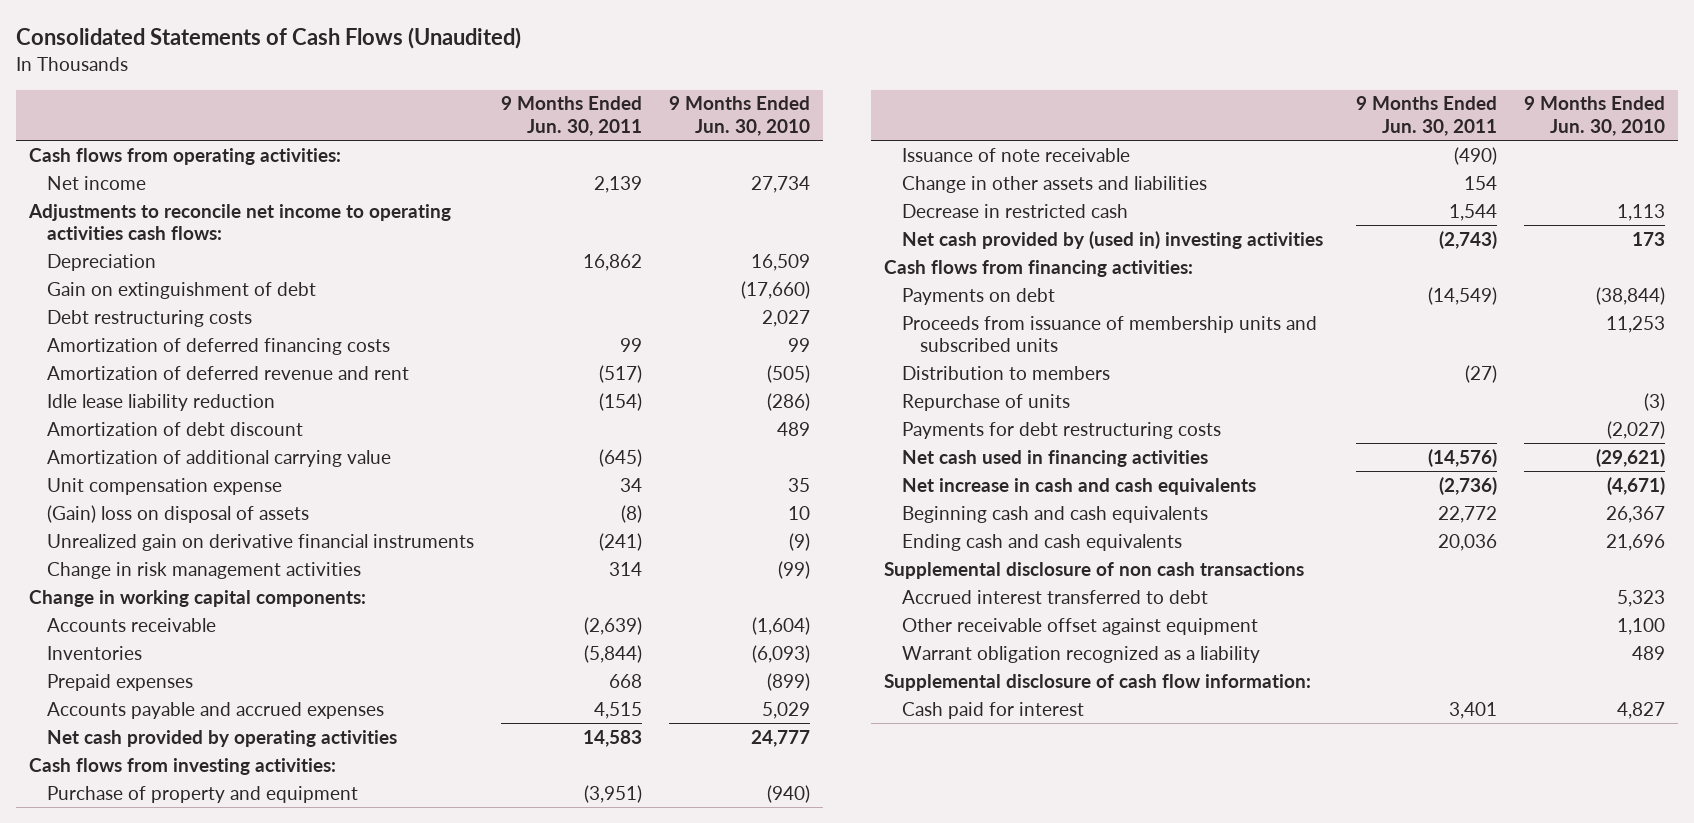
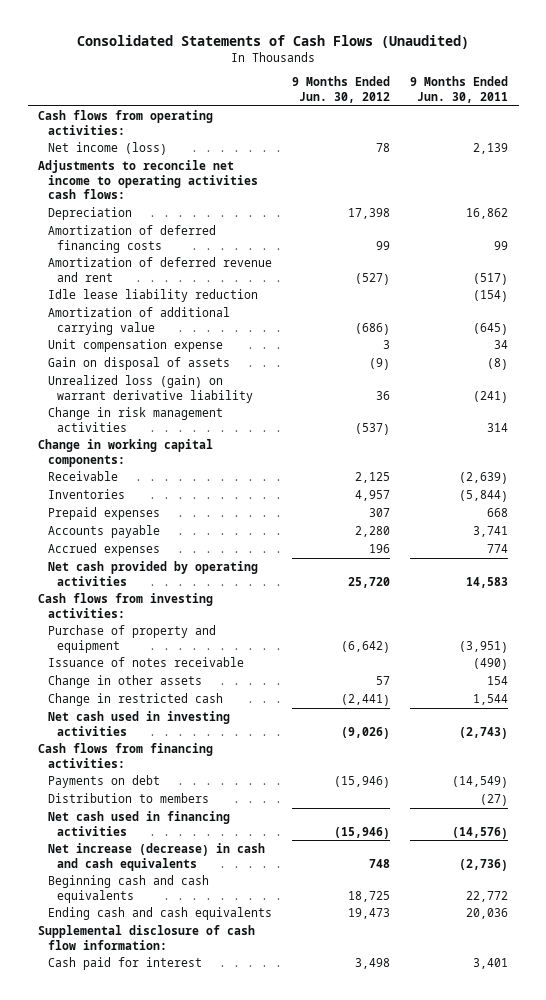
- | 9 Months Ended Jun. 30, 2011 | 9 Months Ended Jun. 30, 2010
+ | 9 Months Ended Jun. 30, 2012 | 9 Months Ended Jun. 30, 2011
- Net income | 2,139 | 27,734
+ Net income (loss) | 78 | 2,139
- Gain on extinguishment of debt | | (17,660)
- Debt restructuring costs | | 2,027
- Amortization of debt discount | | 489
- (Gain) loss on disposal of assets | (8) | 10
- Unrealized gain on derivative financial instruments | (241) | (9)
+ Gain on disposal of assets | (9) | (8)
+ Unrealized loss (gain) on warrant derivative liability | 36 | (241)
- Accounts receivable | (2,639) | (1,604)
+ Receivable | 2,125 | (2,639)
- Accounts payable and accrued expenses | 4,515 | 5,029
+ Accounts payable | 2,280 | 3,741
+ Accrued expenses | 196 | 774
- Issuance of note receivable | (490) |
- Change in other assets and liabilities | 154 |
- Decrease in restricted cash | 1,544 | 1,113
- Net cash provided by (used in) investing activities | (2,743) | 173
+ Issuance of notes receivable | | (490)
+ Change in other assets | 57 | 154
+ Change in restricted cash | (2,441) | 1,544
+ Net cash used in investing activities | (9,026) | (2,743)
- Proceeds from issuance of membership units and subscribed units | | 11,253
- Repurchase of units | | (3)
- Payments for debt restructuring costs | | (2,027)
- Net increase in cash and cash equivalents | (2,736) | (4,671)
+ Net increase (decrease) in cash and cash equivalents | 748 | (2,736)
- Supplemental disclosure of non cash transactions
- Accrued interest transferred to debt | | 5,323
- Other receivable offset against equipment | | 1,100
- Warrant obligation recognized as a liability | | 489

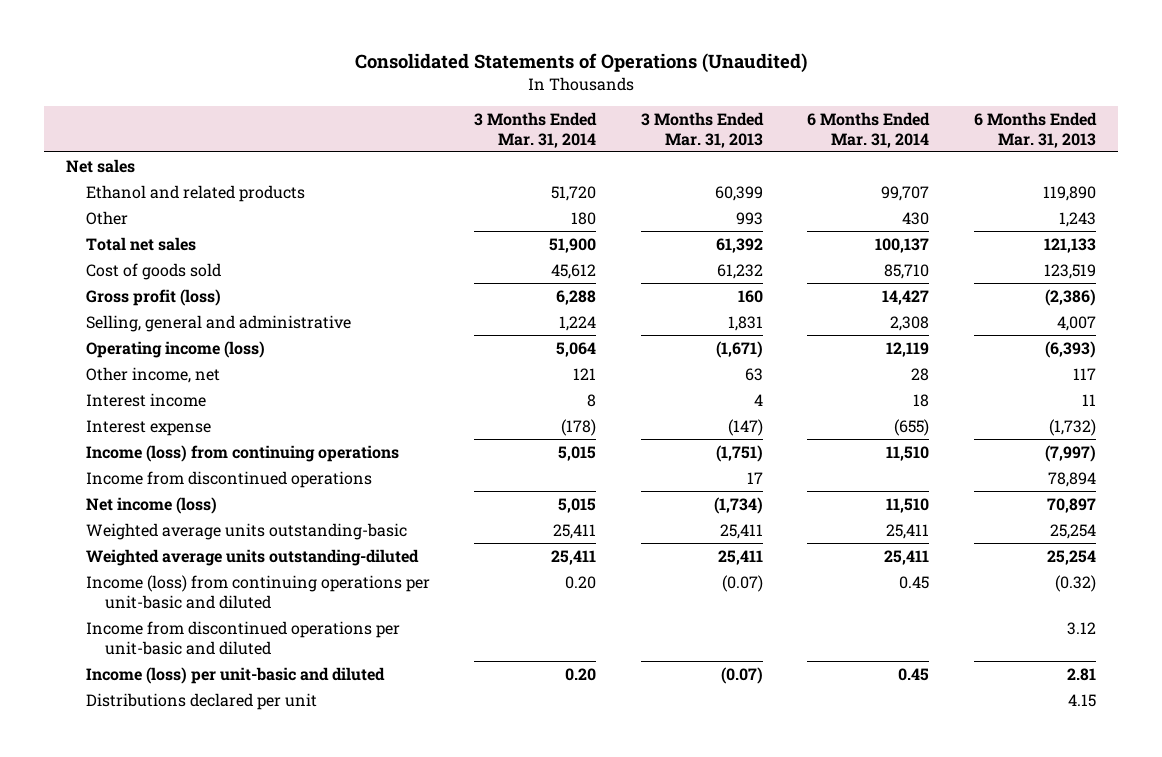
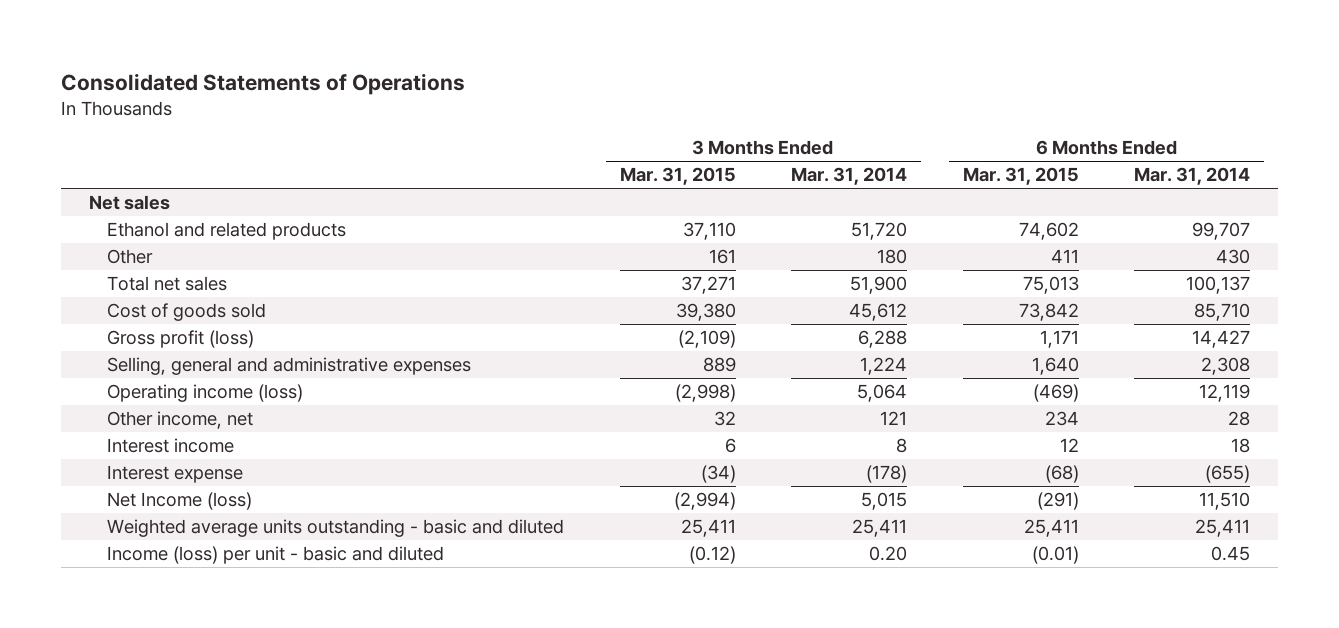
- Consolidated Statements of Operations (Unaudited)
+ Consolidated Statements of Operations
- | 3 Months Ended Mar. 31, 2014 | 3 Months Ended Mar. 31, 2013 | 6 Months Ended Mar. 31, 2014 | 6 Months Ended Mar. 31, 2013
+ | 3 Months Ended Mar. 31, 2015 | 3 Months Ended Mar. 31, 2014 | 6 Months Ended Mar. 31, 2015 | 6 Months Ended Mar. 31, 2014
- Selling, general and administrative | 1,224 | 1,831 | 2,308 | 4,007
+ Selling, general and administrative expenses | 889 | 1,224 | 1,640 | 2,308
- Income (loss) from continuing operations | 5,015 | (1,751) | 11,510 | (7,997)
- Income from discontinued operations | | 17 | | 78,894
- Net income (loss) | 5,015 | (1,734) | 11,510 | 70,897
- Weighted average units outstanding-basic | 25,411 | 25,411 | 25,411 | 25,254
- Weighted average units outstanding-diluted | 25,411 | 25,411 | 25,411 | 25,254
- Income (loss) from continuing operations per unit-basic and diluted | 0.20 | (0.07) | 0.45 | (0.32)
- Income from discontinued operations per unit-basic and diluted | | | | 3.12
- Income (loss) per unit-basic and diluted | 0.20 | (0.07) | 0.45 | 2.81
- Distributions declared per unit | | | | 4.15
+ Net Income (loss) | (2,994) | 5,015 | (291) | 11,510
+ Weighted average units outstanding - basic and diluted | 25,411 | 25,411 | 25,411 | 25,411
+ Income (loss) per unit - basic and diluted | (0.12) | 0.20 | (0.01) | 0.45

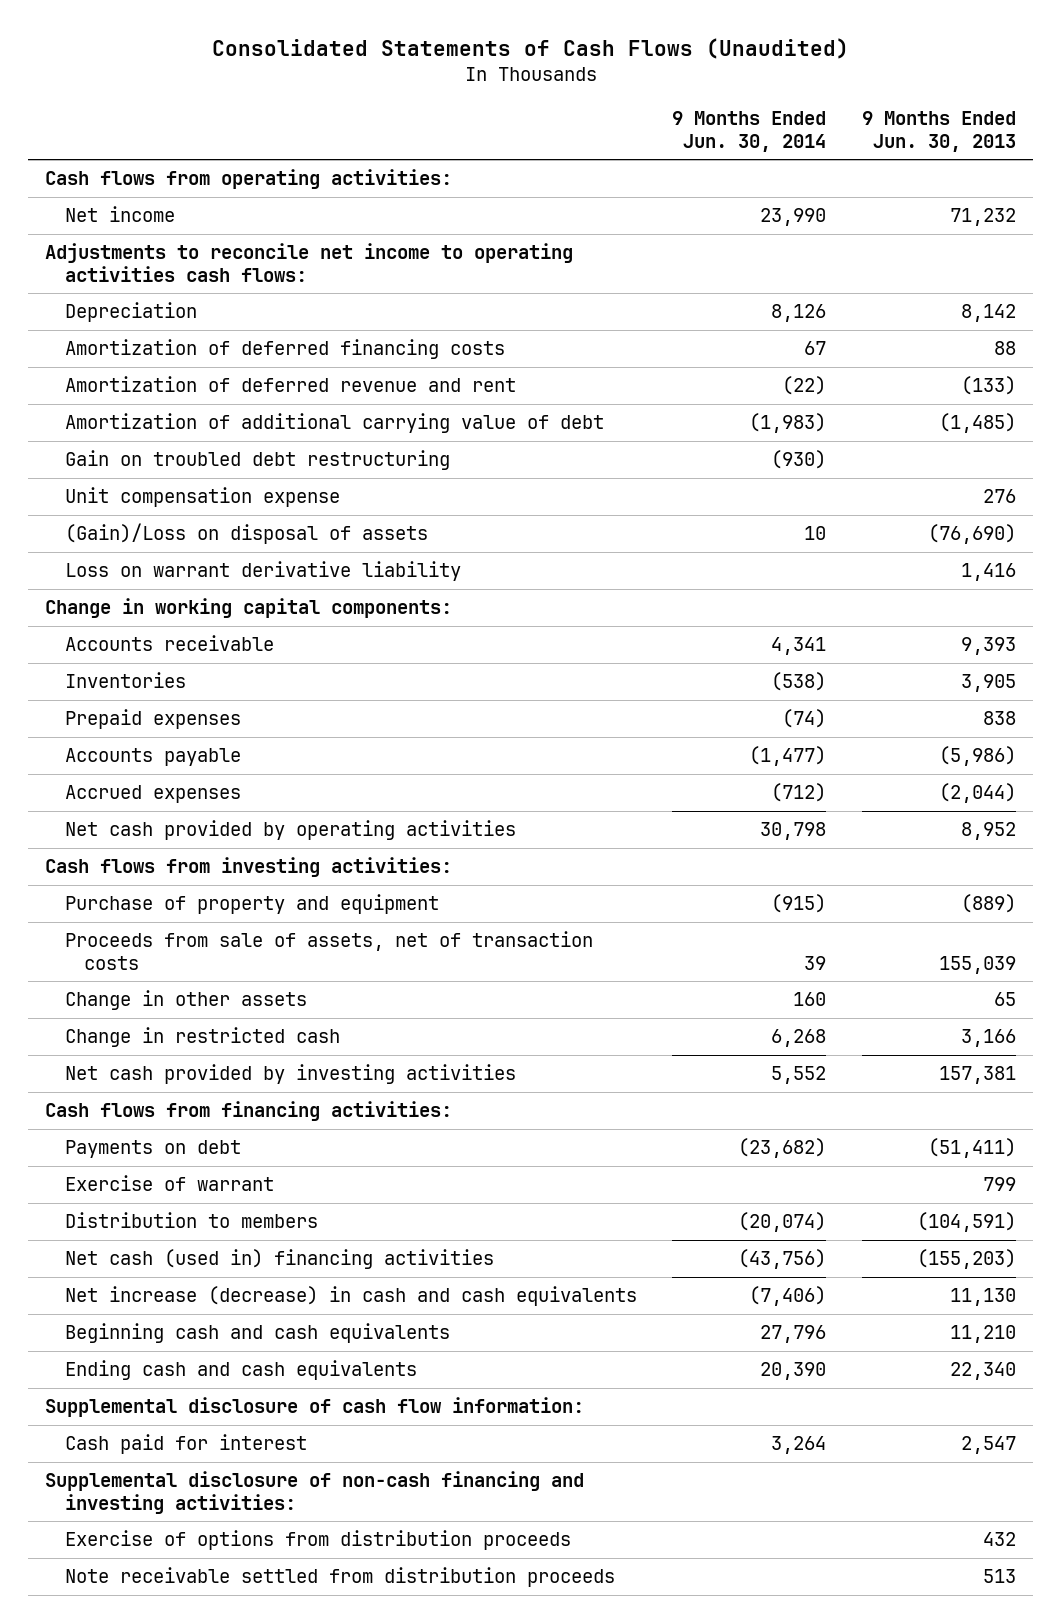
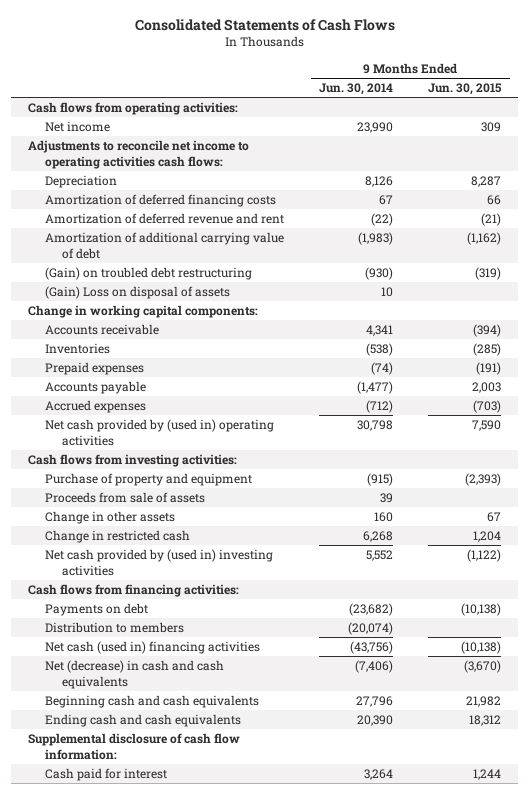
- Consolidated Statements of Cash Flows (Unaudited)
+ Consolidated Statements of Cash Flows
- | 9 Months Ended Jun. 30, 2014 | 9 Months Ended Jun. 30, 2013
+ | 9 Months Ended Jun. 30, 2014 | 9 Months Ended Jun. 30, 2015
- Gain on troubled debt restructuring | (930) |
- Unit compensation expense | | 276
- (Gain)/Loss on disposal of assets | 10 | (76,690)
- Loss on warrant derivative liability | | 1,416
+ (Gain) on troubled debt restructuring | (930) | (319)
+ (Gain) Loss on disposal of assets | 10 |
- Net cash provided by operating activities | 30,798 | 8,952
+ Net cash provided by (used in) operating activities | 30,798 | 7,590
- Proceeds from sale of assets, net of transaction costs | 39 | 155,039
+ Proceeds from sale of assets | 39 |
- Net cash provided by investing activities | 5,552 | 157,381
+ Net cash provided by (used in) investing activities | 5,552 | (1,122)
- Exercise of warrant | | 799
- Net increase (decrease) in cash and cash equivalents | (7,406) | 11,130
+ Net (decrease) in cash and cash equivalents | (7,406) | (3,670)
- Supplemental disclosure of non-cash financing and investing activities:
- Exercise of options from distribution proceeds | | 432
- Note receivable settled from distribution proceeds | | 513

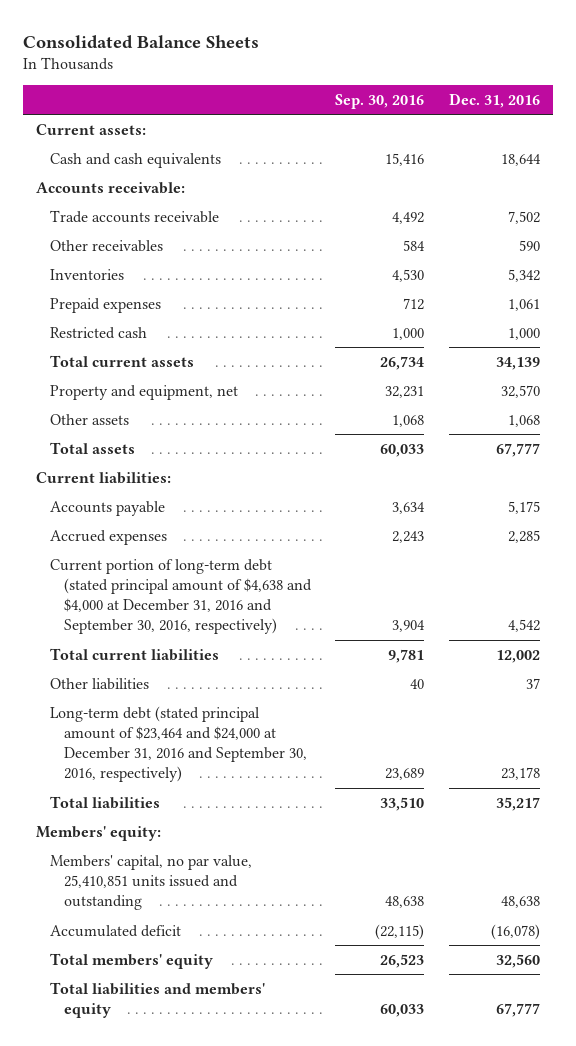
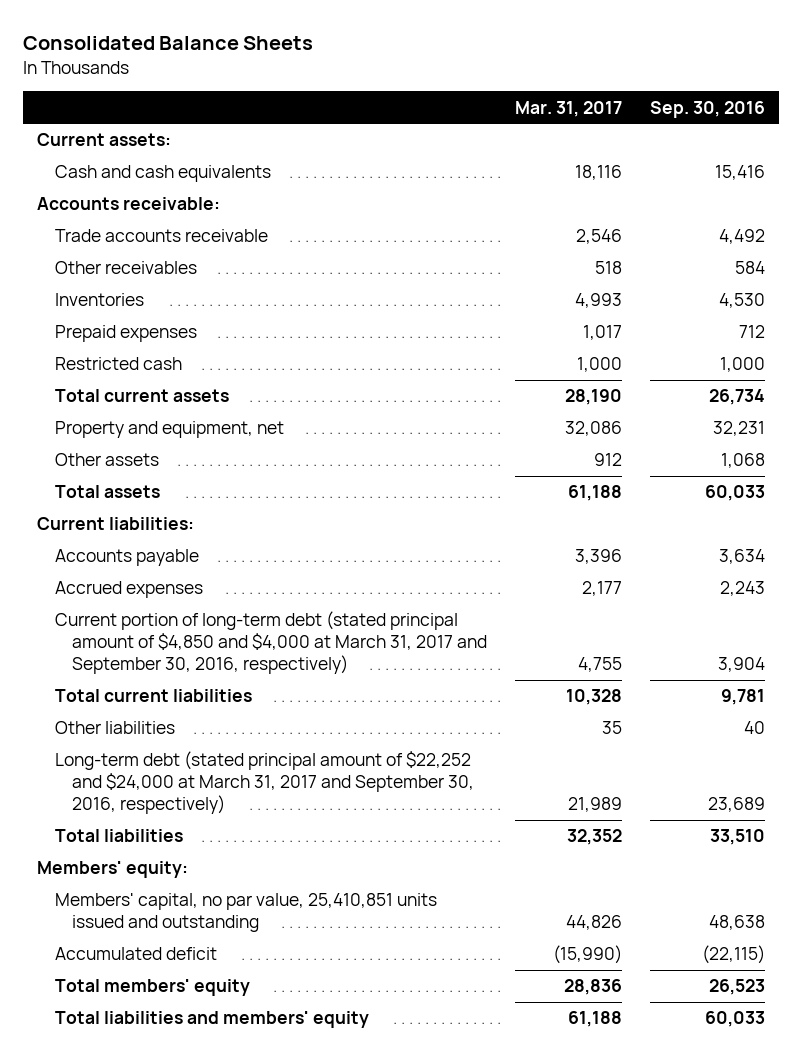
- | Sep. 30, 2016 | Dec. 31, 2016
+ | Mar. 31, 2017 | Sep. 30, 2016
- Current portion of long-term debt (stated principal amount of $4,638 and $4,000 at December 31, 2016 and September 30, 2016, respectively) | 3,904 | 4,542
+ Current portion of long-term debt (stated principal amount of $4,850 and $4,000 at March 31, 2017 and September 30, 2016, respectively) | 4,755 | 3,904
- Long-term debt (stated principal amount of $23,464 and $24,000 at December 31, 2016 and September 30, 2016, respectively) | 23,689 | 23,178
+ Long-term debt (stated principal amount of $22,252 and $24,000 at March 31, 2017 and September 30, 2016, respectively) | 21,989 | 23,689

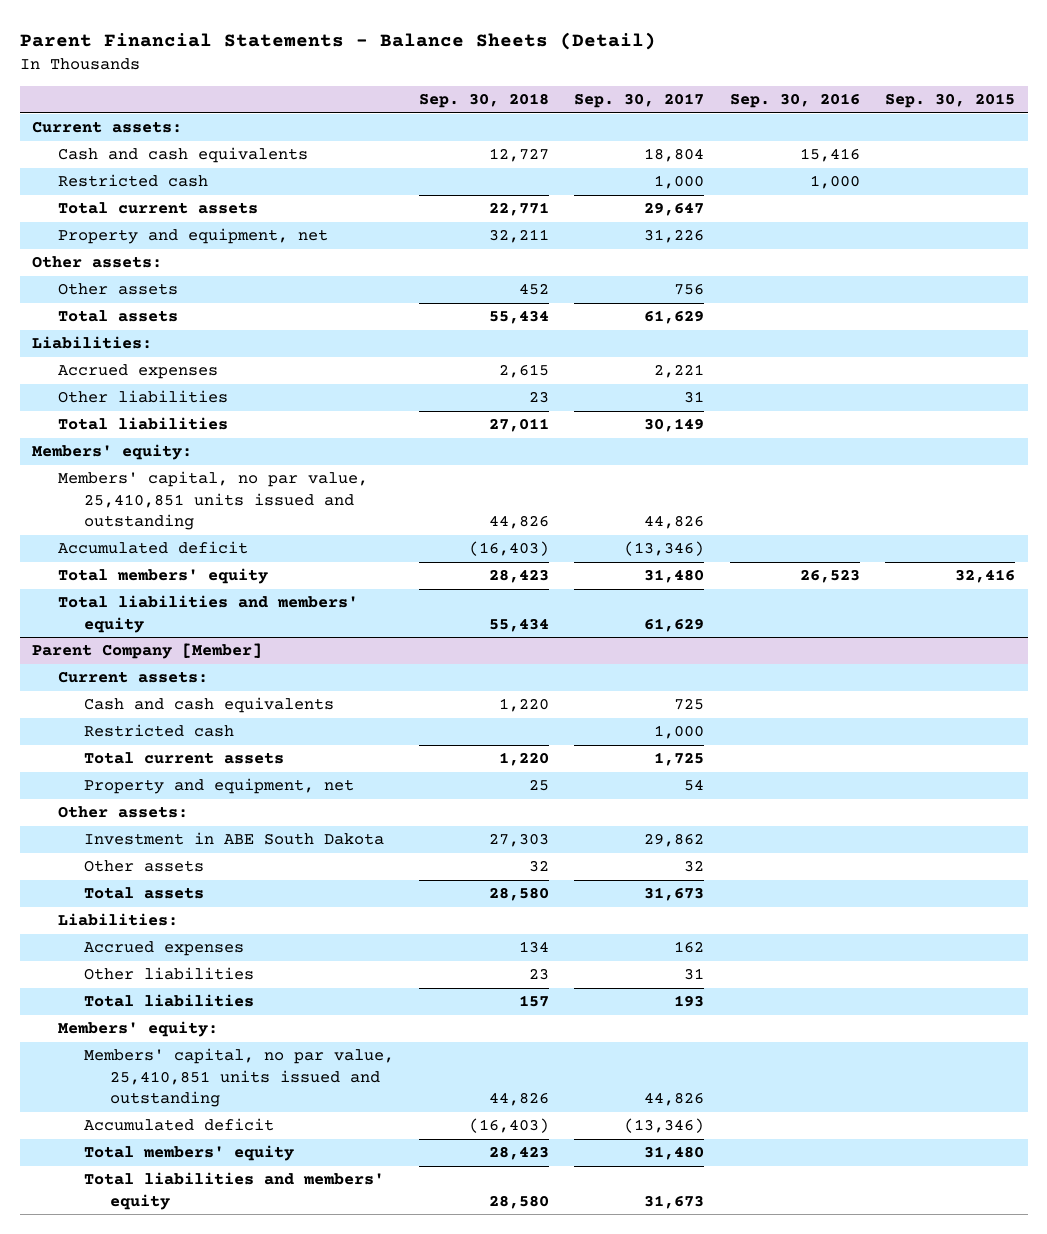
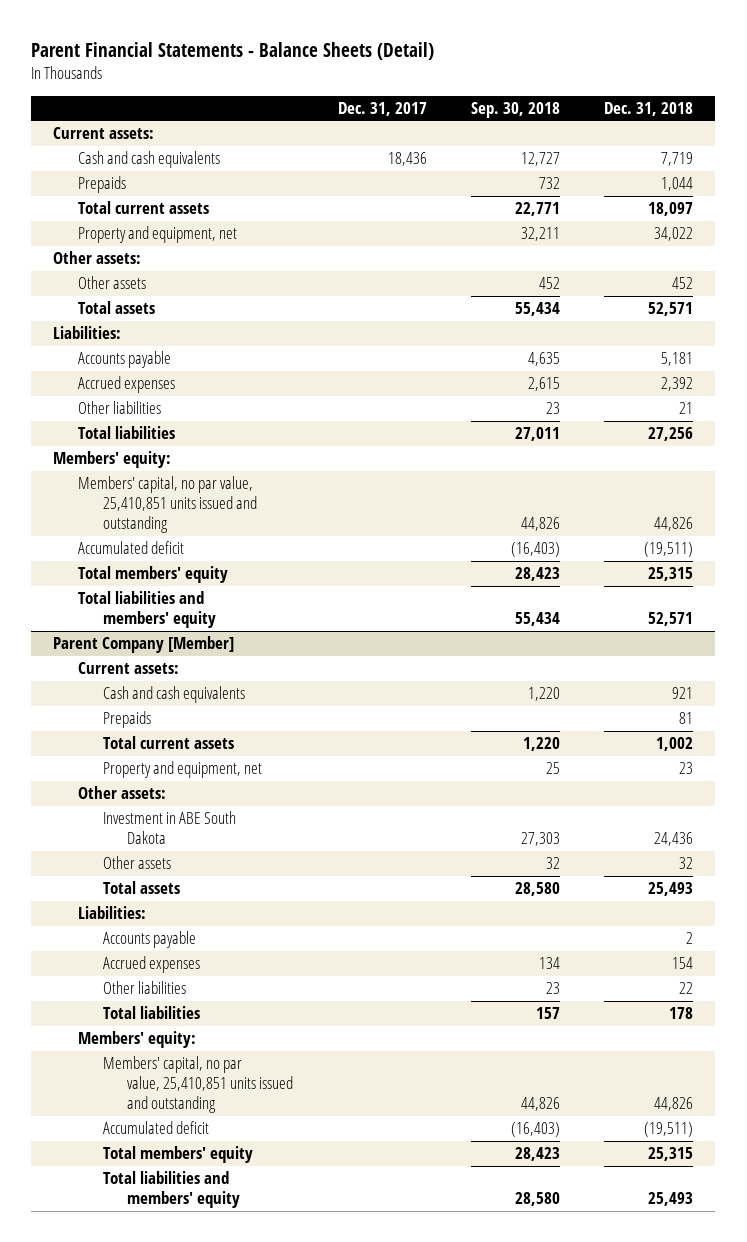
- | Sep. 30, 2018 | Sep. 30, 2017 | Sep. 30, 2016 | Sep. 30, 2015
+ | Dec. 31, 2017 | Sep. 30, 2018 | Dec. 31, 2018
- Restricted cash | | 1,000 | 1,000 |
+ Prepaids | | 732 | 1,044
+ Accounts payable | | 4,635 | 5,181
@ Parent Company [Member]
- Restricted cash | | 1,000 | |
+ Prepaids | | | 81
+ Accounts payable | | | 2

